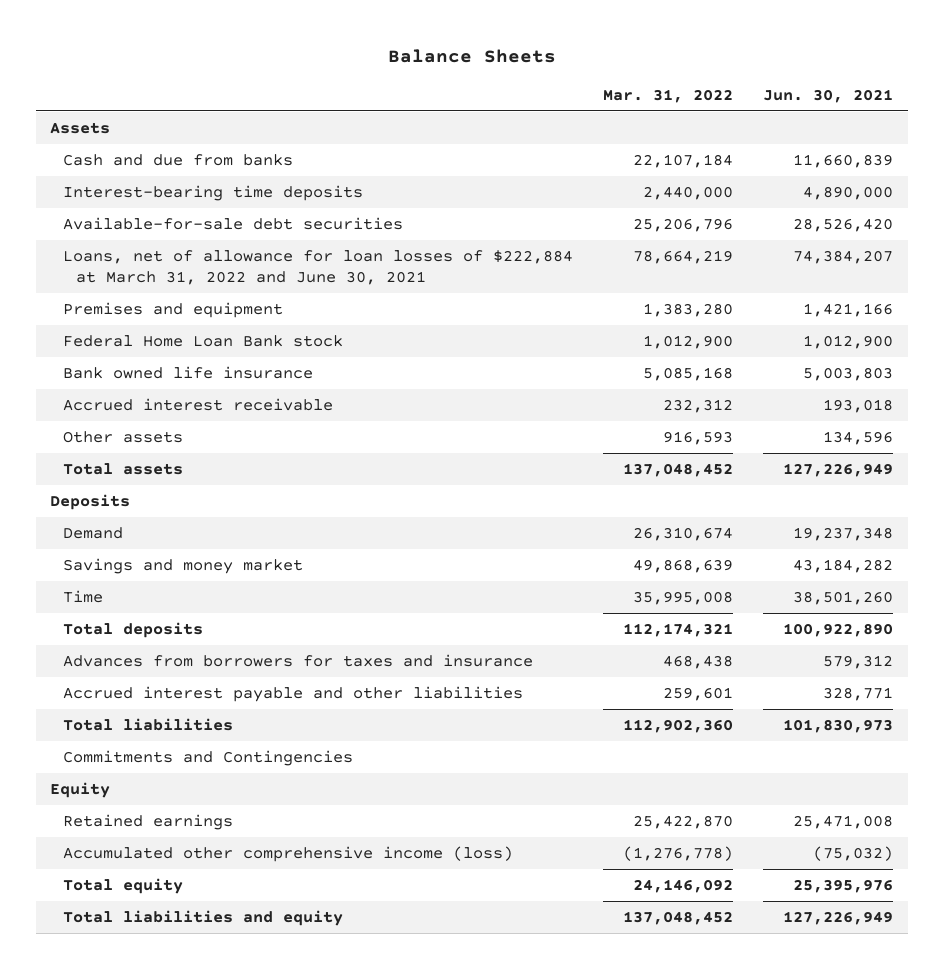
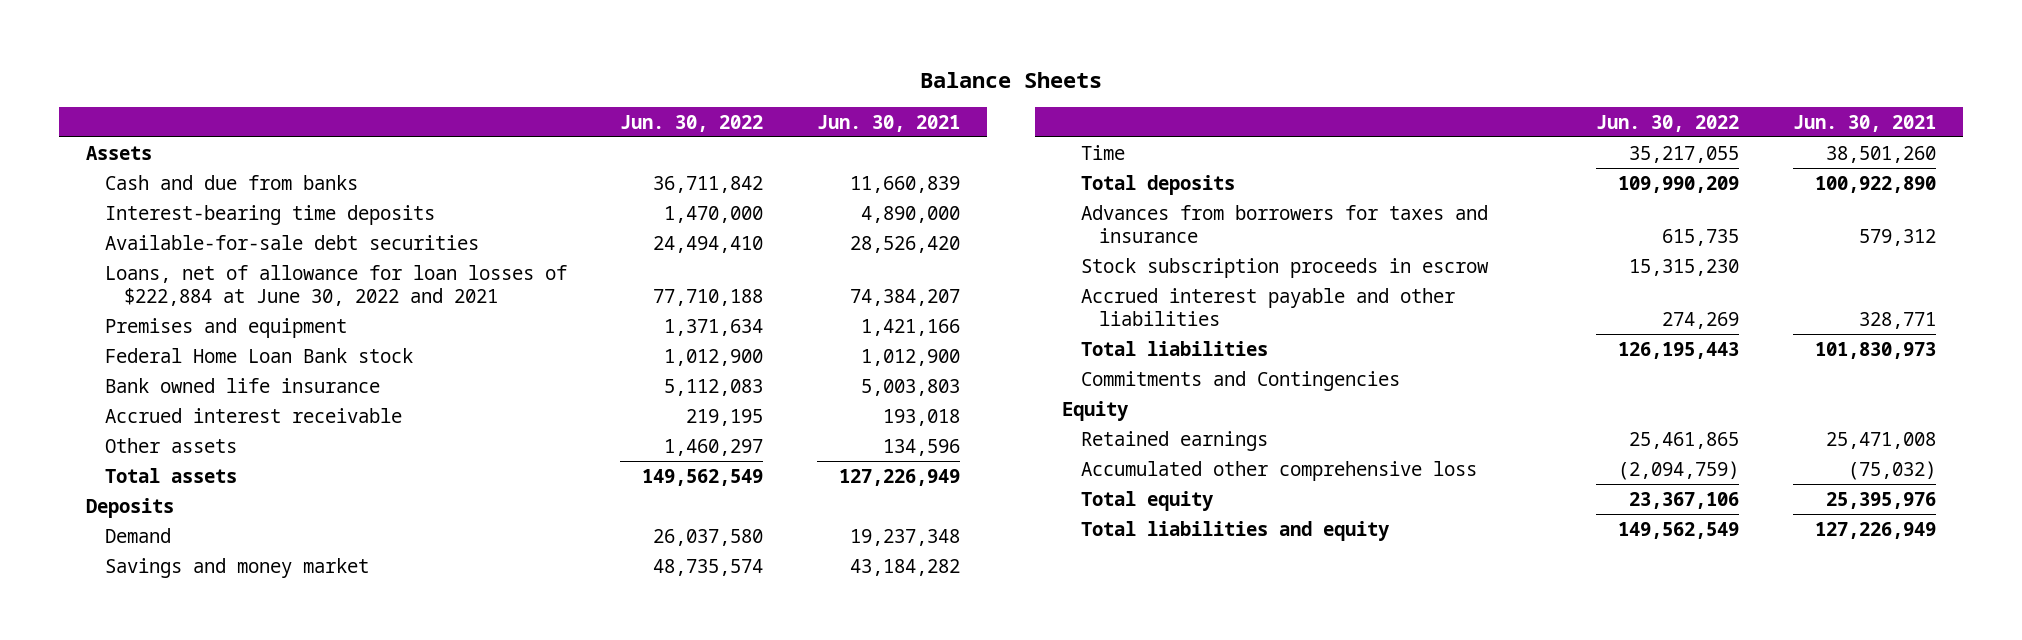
- | Mar. 31, 2022 | Jun. 30, 2021
+ | Jun. 30, 2022 | Jun. 30, 2021
- Loans, net of allowance for loan losses of $222,884 at March 31, 2022 and June 30, 2021 | 78,664,219 | 74,384,207
+ Loans, net of allowance for loan losses of $222,884 at June 30, 2022 and 2021 | 77,710,188 | 74,384,207
+ Stock subscription proceeds in escrow | 15,315,230 |
- Accumulated other comprehensive income (loss) | (1,276,778) | (75,032)
+ Accumulated other comprehensive loss | (2,094,759) | (75,032)

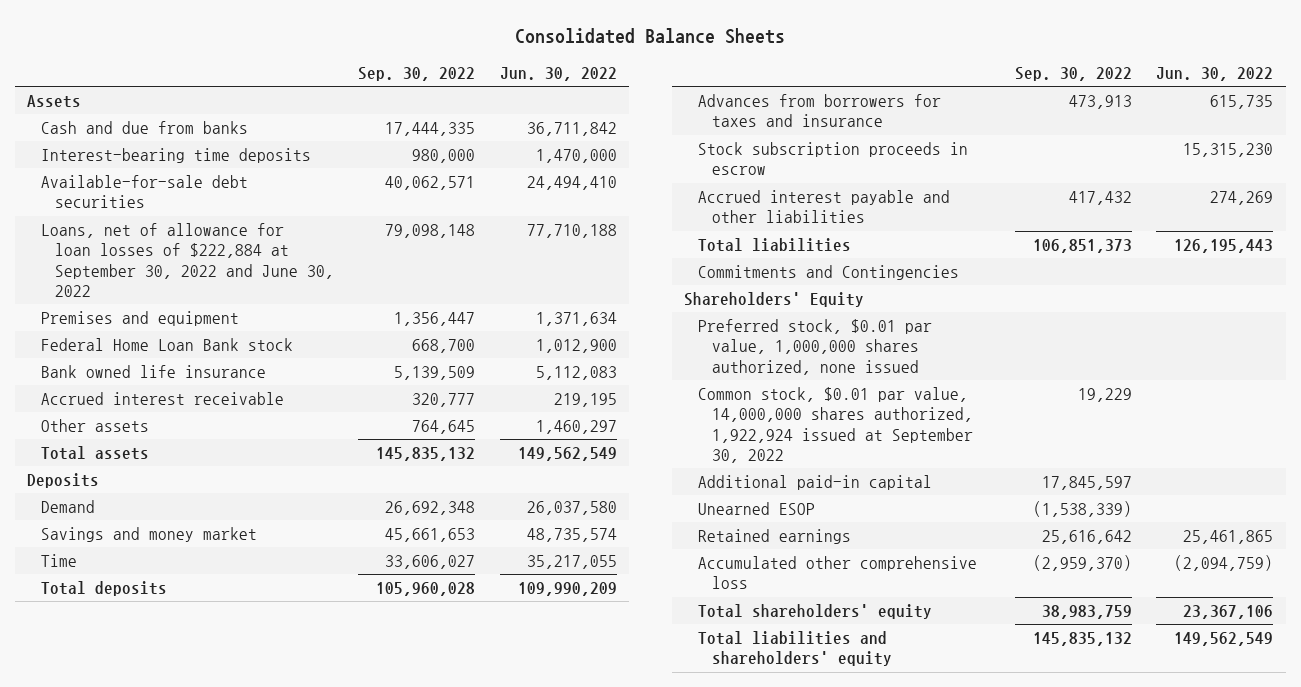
- Balance Sheets
+ Consolidated Balance Sheets
- | Jun. 30, 2022 | Jun. 30, 2021
+ | Sep. 30, 2022 | Jun. 30, 2022
- Loans, net of allowance for loan losses of $222,884 at June 30, 2022 and 2021 | 77,710,188 | 74,384,207
+ Loans, net of allowance for loan losses of $222,884 at September 30, 2022 and June 30, 2022 | 79,098,148 | 77,710,188
- Equity
+ Shareholders' Equity
+ Preferred stock, $0.01 par value, 1,000,000 shares authorized, none issued
+ Common stock, $0.01 par value, 14,000,000 shares authorized, 1,922,924 issued at September 30, 2022 | 19,229 |
+ Additional paid-in capital | 17,845,597 |
+ Unearned ESOP | (1,538,339) |
- Total equity | 23,367,106 | 25,395,976
- Total liabilities and equity | 149,562,549 | 127,226,949
+ Total shareholders' equity | 38,983,759 | 23,367,106
+ Total liabilities and shareholders' equity | 145,835,132 | 149,562,549

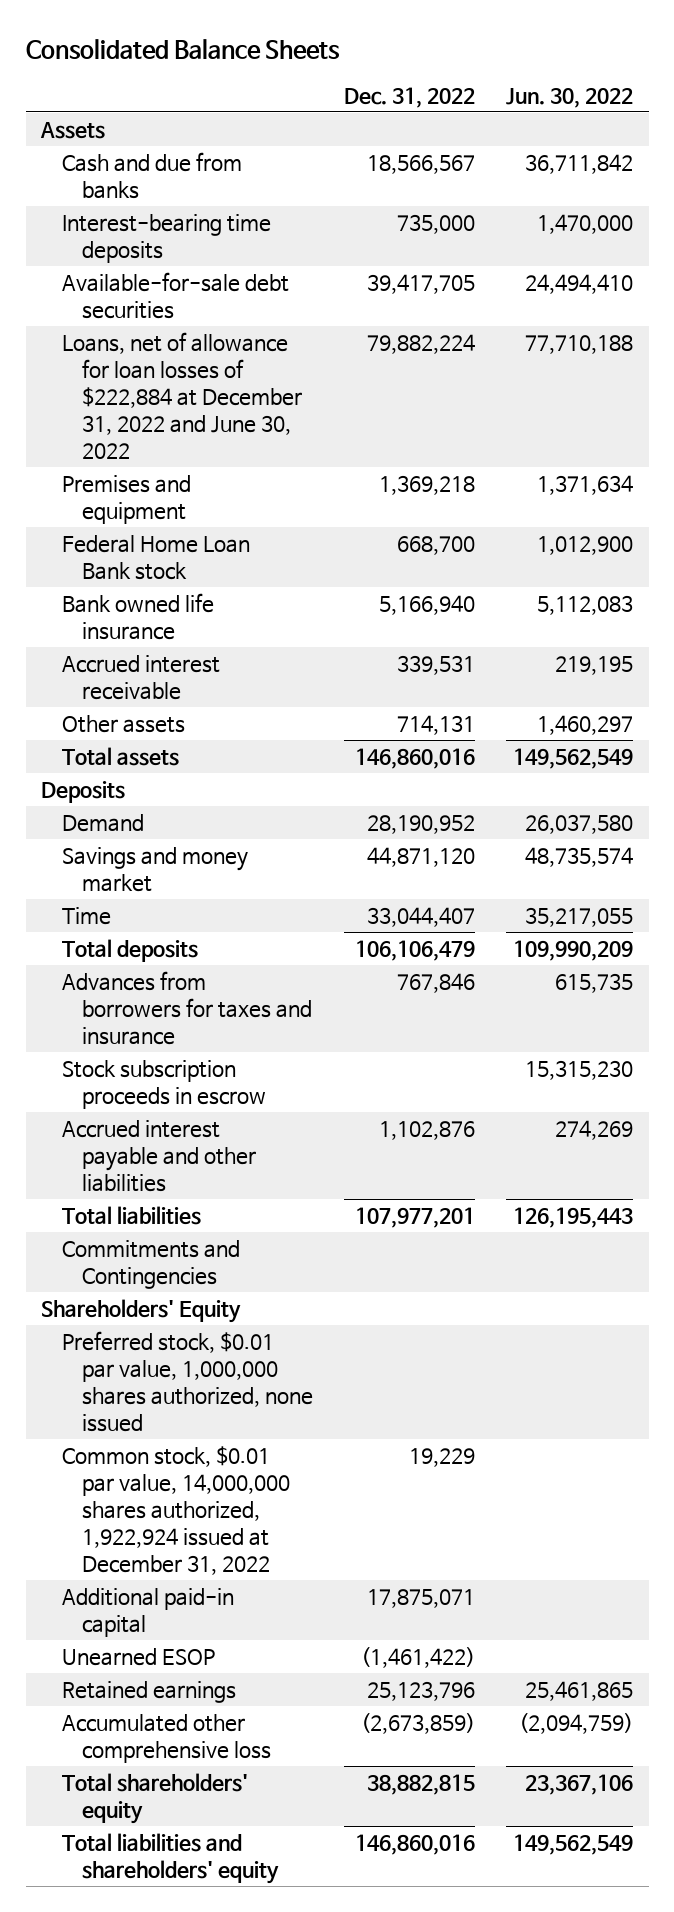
- | Sep. 30, 2022 | Jun. 30, 2022
+ | Dec. 31, 2022 | Jun. 30, 2022
- Loans, net of allowance for loan losses of $222,884 at September 30, 2022 and June 30, 2022 | 79,098,148 | 77,710,188
+ Loans, net of allowance for loan losses of $222,884 at December 31, 2022 and June 30, 2022 | 79,882,224 | 77,710,188
- Common stock, $0.01 par value, 14,000,000 shares authorized, 1,922,924 issued at September 30, 2022 | 19,229 |
+ Common stock, $0.01 par value, 14,000,000 shares authorized, 1,922,924 issued at December 31, 2022 | 19,229 |

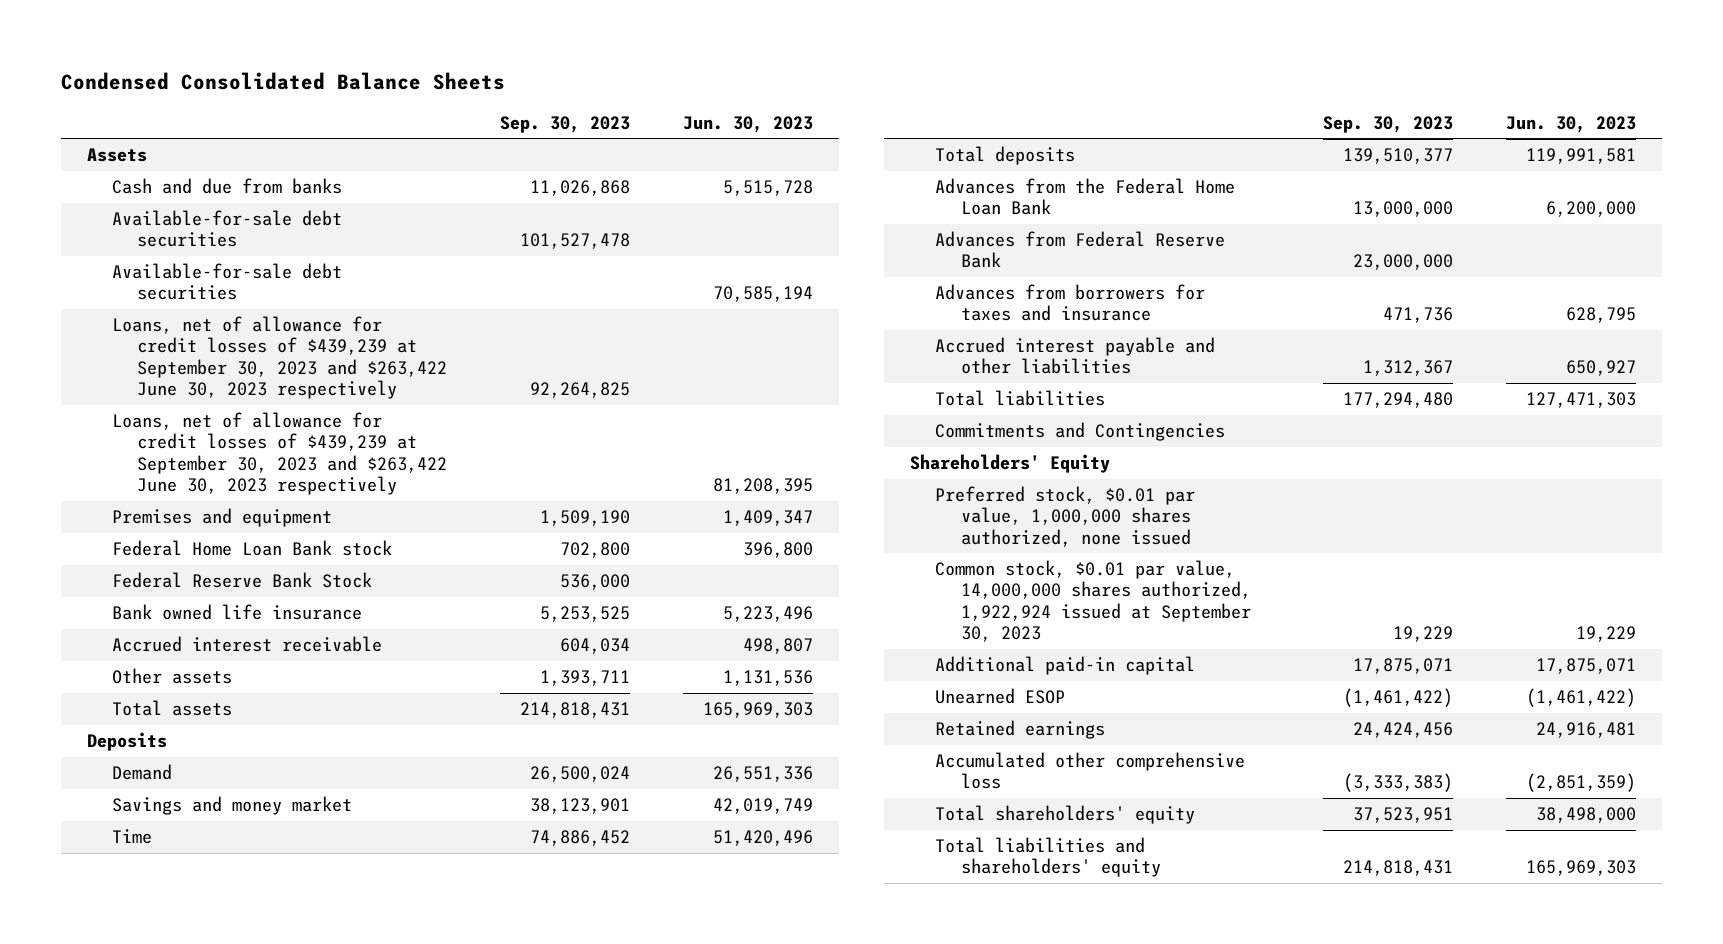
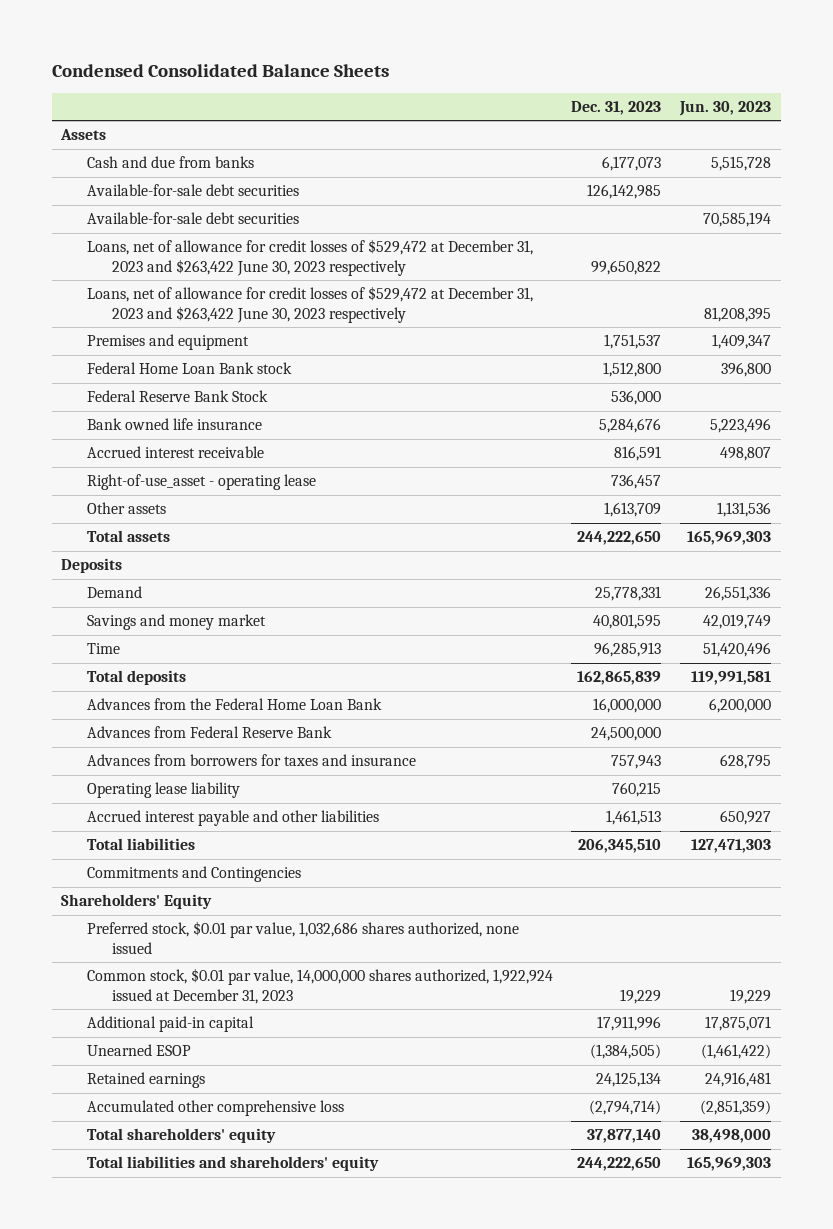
- | Sep. 30, 2023 | Jun. 30, 2023
+ | Dec. 31, 2023 | Jun. 30, 2023
- Loans, net of allowance for credit losses of $439,239 at September 30, 2023 and $263,422 June 30, 2023 respectively | 92,264,825 |
- Loans, net of allowance for credit losses of $439,239 at September 30, 2023 and $263,422 June 30, 2023 respectively | | 81,208,395
+ Loans, net of allowance for credit losses of $529,472 at December 31, 2023 and $263,422 June 30, 2023 respectively | 99,650,822 |
+ Loans, net of allowance for credit losses of $529,472 at December 31, 2023 and $263,422 June 30, 2023 respectively | | 81,208,395
+ Right-of-use_asset - operating lease | 736,457 |
+ Operating lease liability | 760,215 |
- Preferred stock, $0.01 par value, 1,000,000 shares authorized, none issued
- Common stock, $0.01 par value, 14,000,000 shares authorized, 1,922,924 issued at September 30, 2023 | 19,229 | 19,229
+ Preferred stock, $0.01 par value, 1,032,686 shares authorized, none issued
+ Common stock, $0.01 par value, 14,000,000 shares authorized, 1,922,924 issued at December 31, 2023 | 19,229 | 19,229

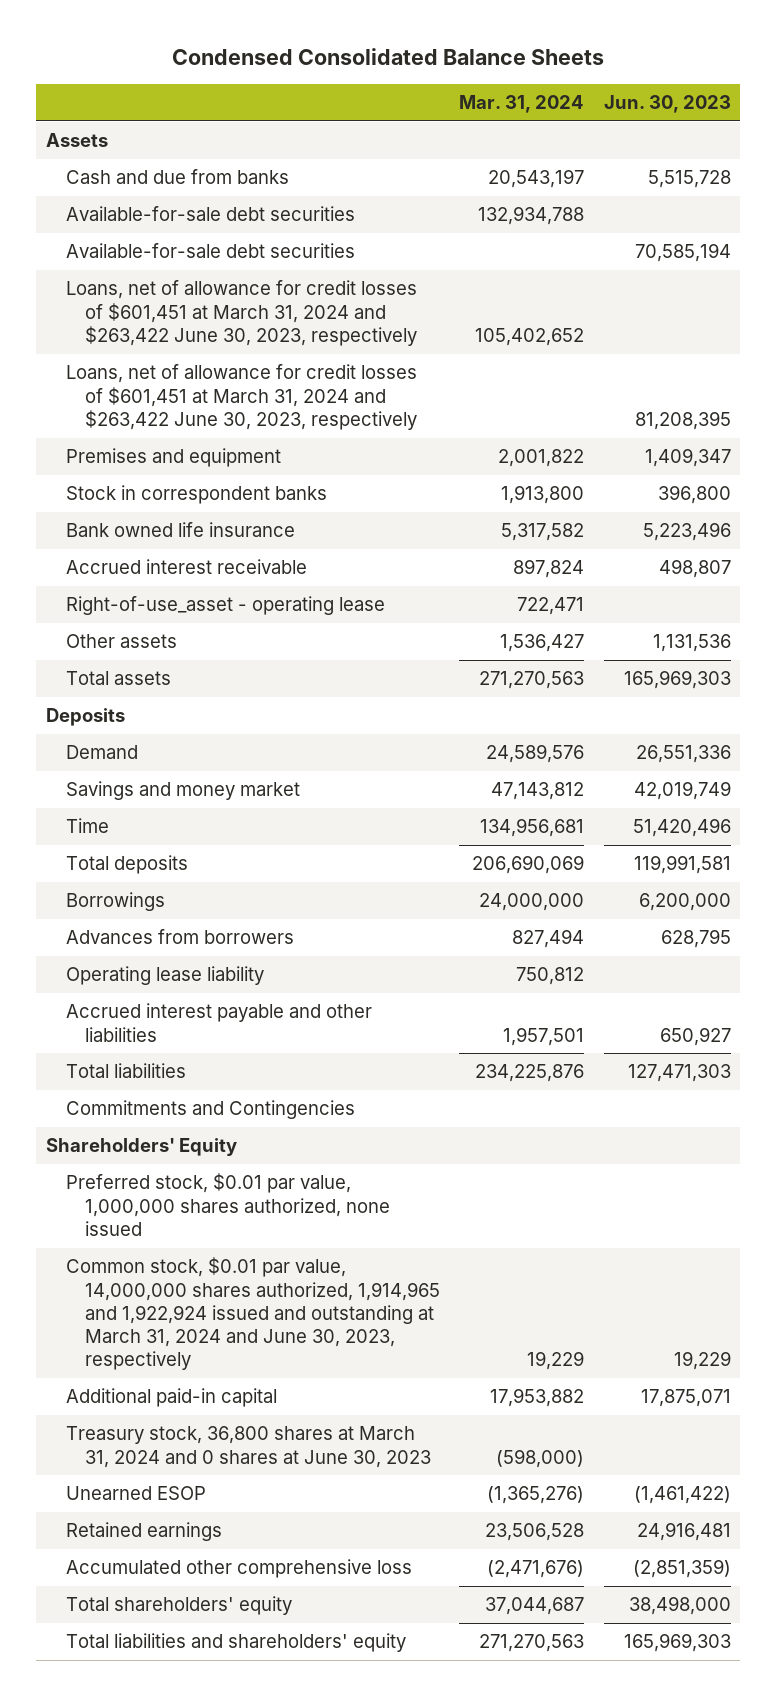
- | Dec. 31, 2023 | Jun. 30, 2023
+ | Mar. 31, 2024 | Jun. 30, 2023
- Loans, net of allowance for credit losses of $529,472 at December 31, 2023 and $263,422 June 30, 2023 respectively | 99,650,822 |
- Loans, net of allowance for credit losses of $529,472 at December 31, 2023 and $263,422 June 30, 2023 respectively | | 81,208,395
+ Loans, net of allowance for credit losses of $601,451 at March 31, 2024 and $263,422 June 30, 2023, respectively | 105,402,652 |
+ Loans, net of allowance for credit losses of $601,451 at March 31, 2024 and $263,422 June 30, 2023, respectively | | 81,208,395
- Federal Home Loan Bank stock | 1,512,800 | 396,800
- Federal Reserve Bank Stock | 536,000 |
+ Stock in correspondent banks | 1,913,800 | 396,800
- Advances from the Federal Home Loan Bank | 16,000,000 | 6,200,000
- Advances from Federal Reserve Bank | 24,500,000 |
- Advances from borrowers for taxes and insurance | 757,943 | 628,795
+ Borrowings | 24,000,000 | 6,200,000
+ Advances from borrowers | 827,494 | 628,795
- Preferred stock, $0.01 par value, 1,032,686 shares authorized, none issued
- Common stock, $0.01 par value, 14,000,000 shares authorized, 1,922,924 issued at December 31, 2023 | 19,229 | 19,229
+ Preferred stock, $0.01 par value, 1,000,000 shares authorized, none issued
+ Common stock, $0.01 par value, 14,000,000 shares authorized, 1,914,965 and 1,922,924 issued and outstanding at March 31, 2024 and June 30, 2023, respectively | 19,229 | 19,229
+ Treasury stock, 36,800 shares at March 31, 2024 and 0 shares at June 30, 2023 | (598,000) |

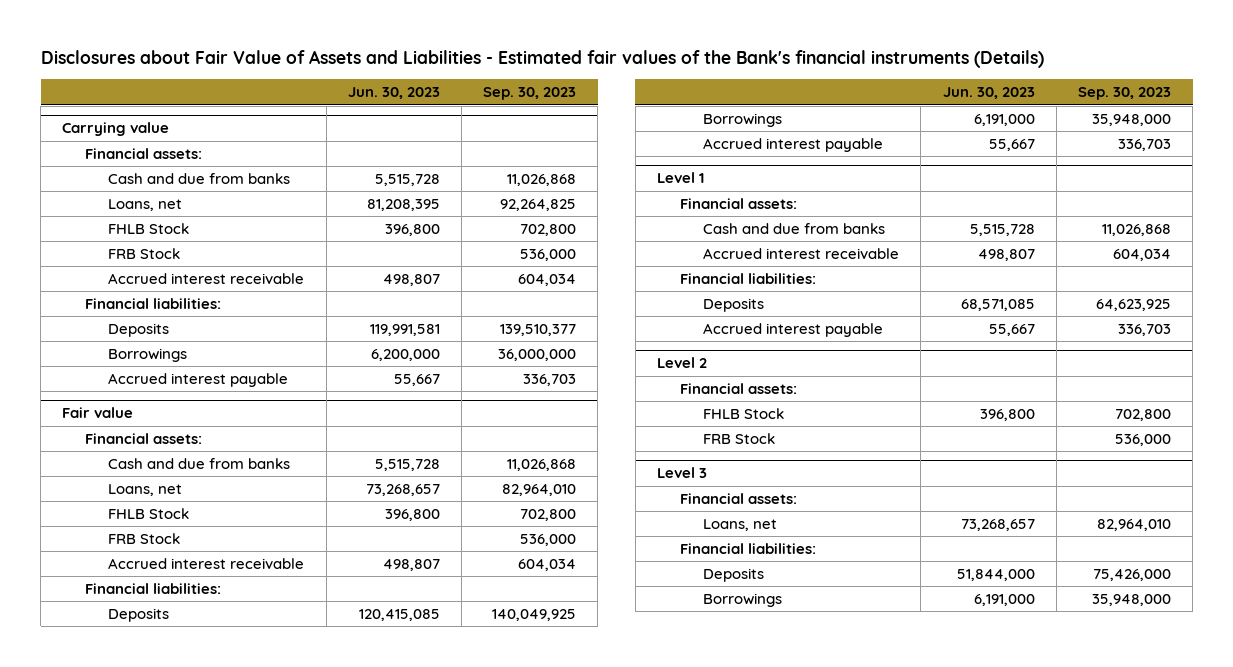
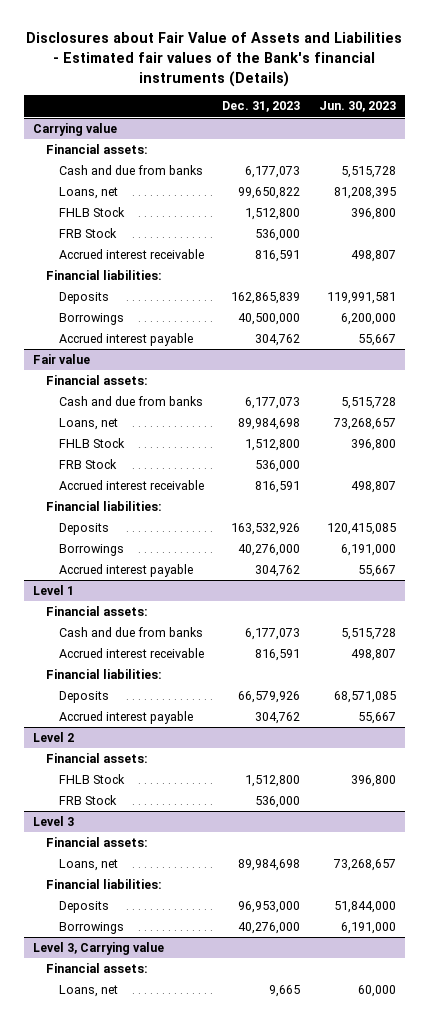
- | Jun. 30, 2023 | Sep. 30, 2023
+ | Dec. 31, 2023 | Jun. 30, 2023
+ Level 3, Carrying value
+ Financial assets:
+ Loans, net | 9,665 | 60,000

